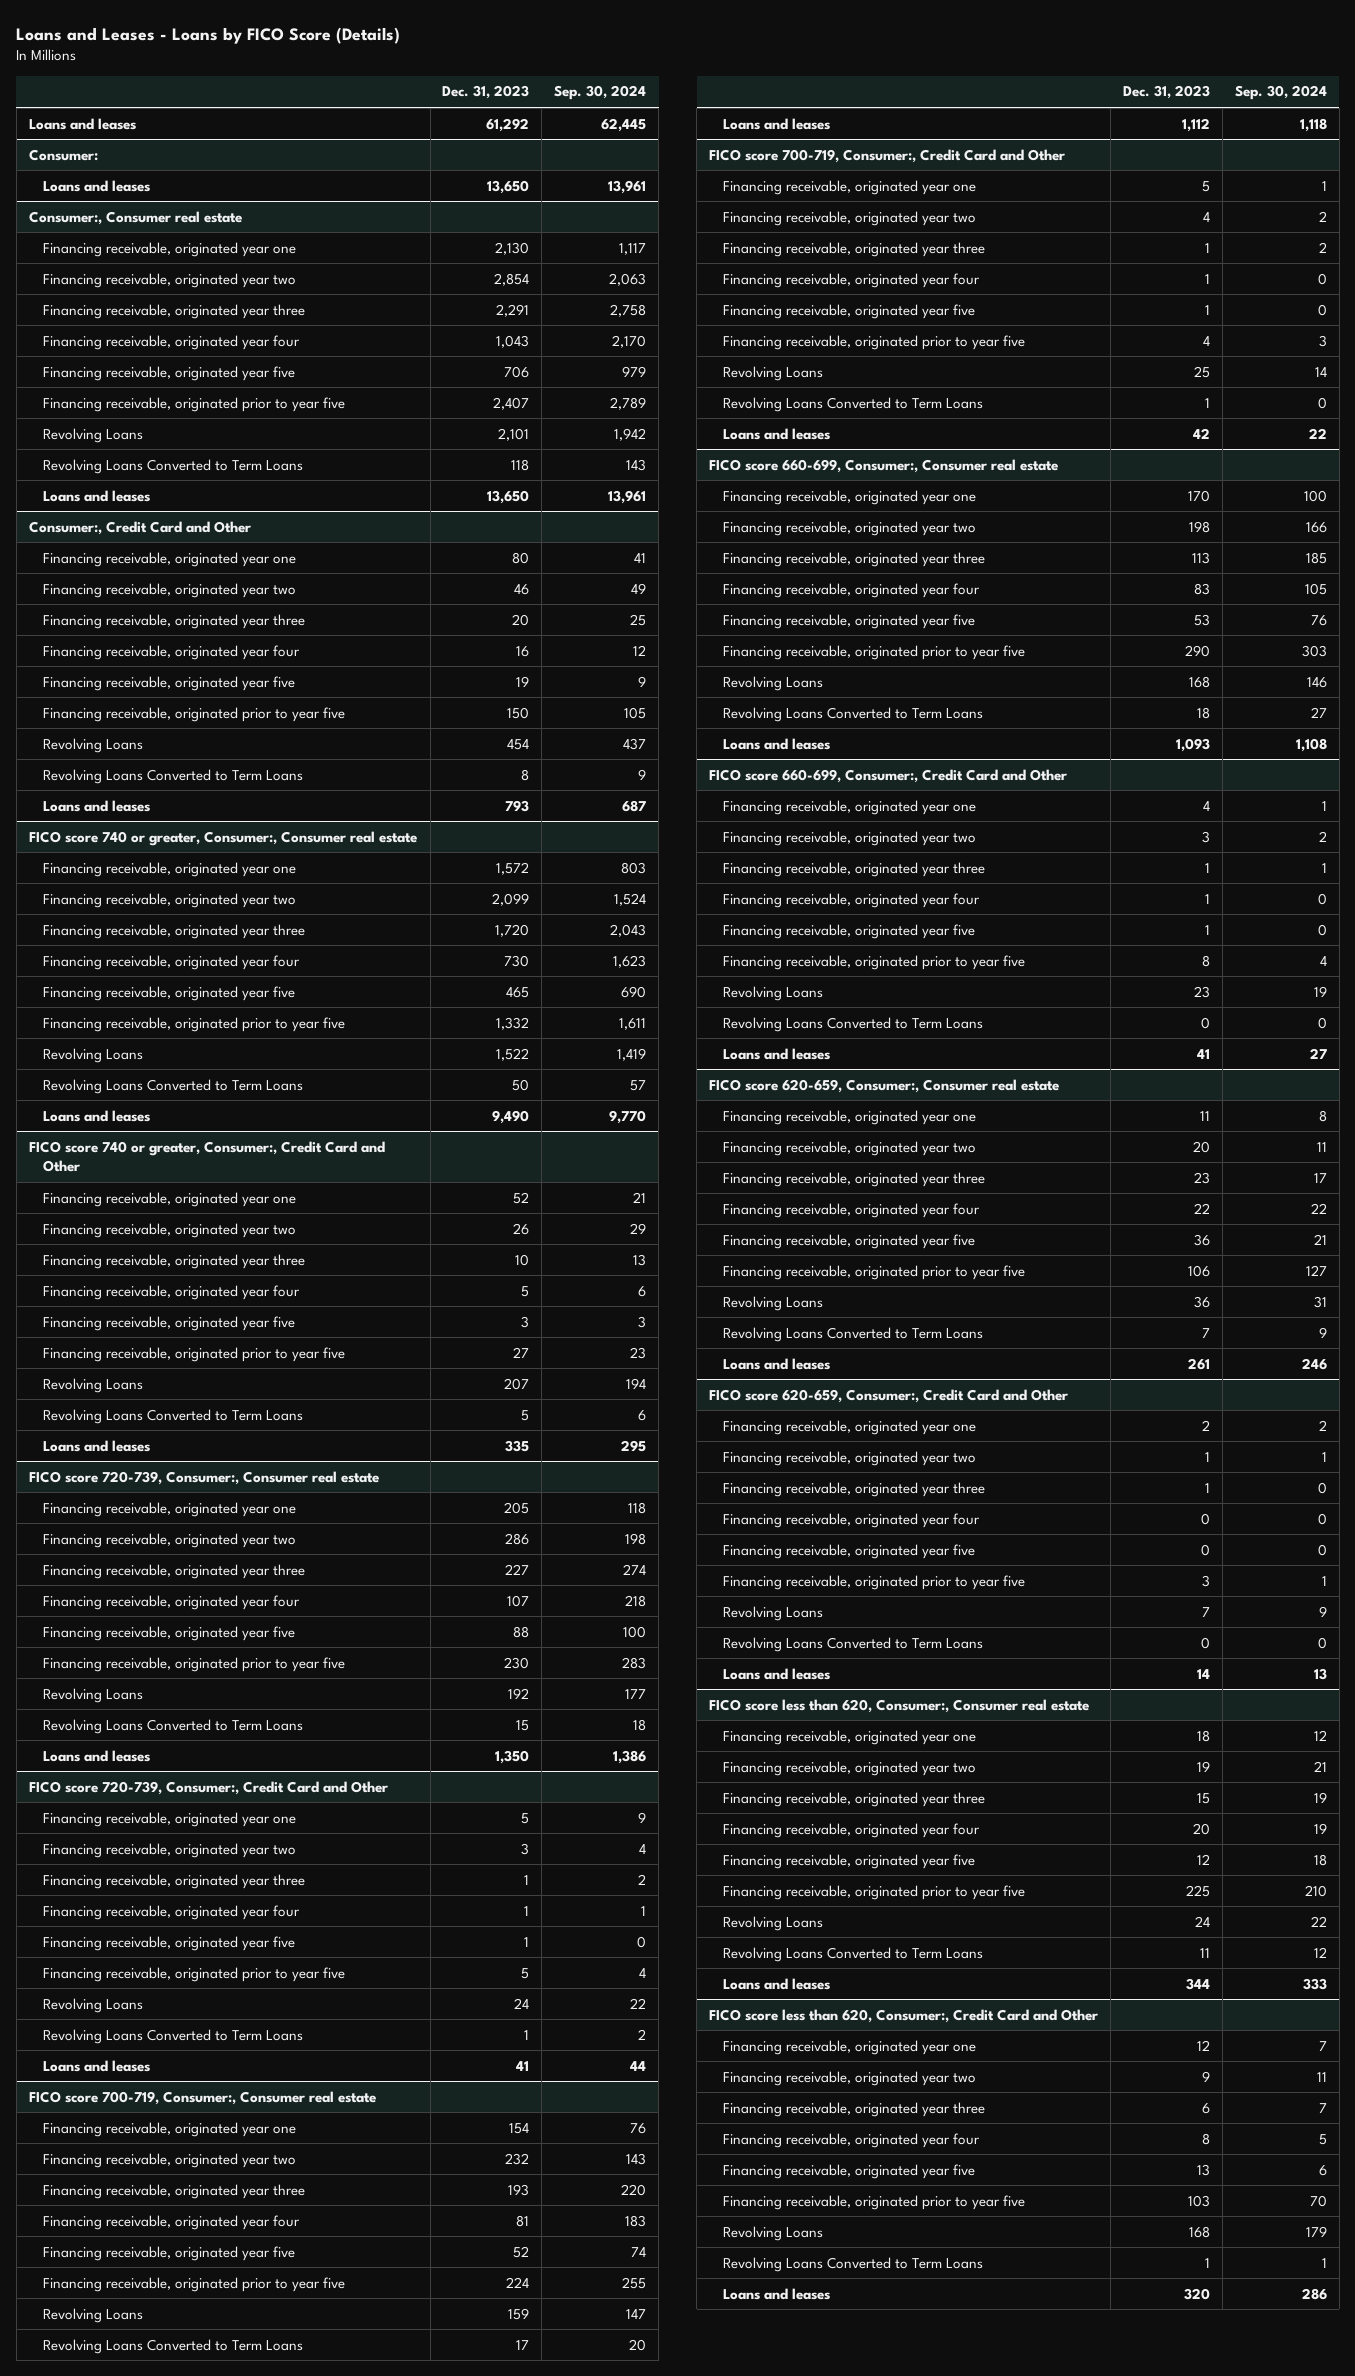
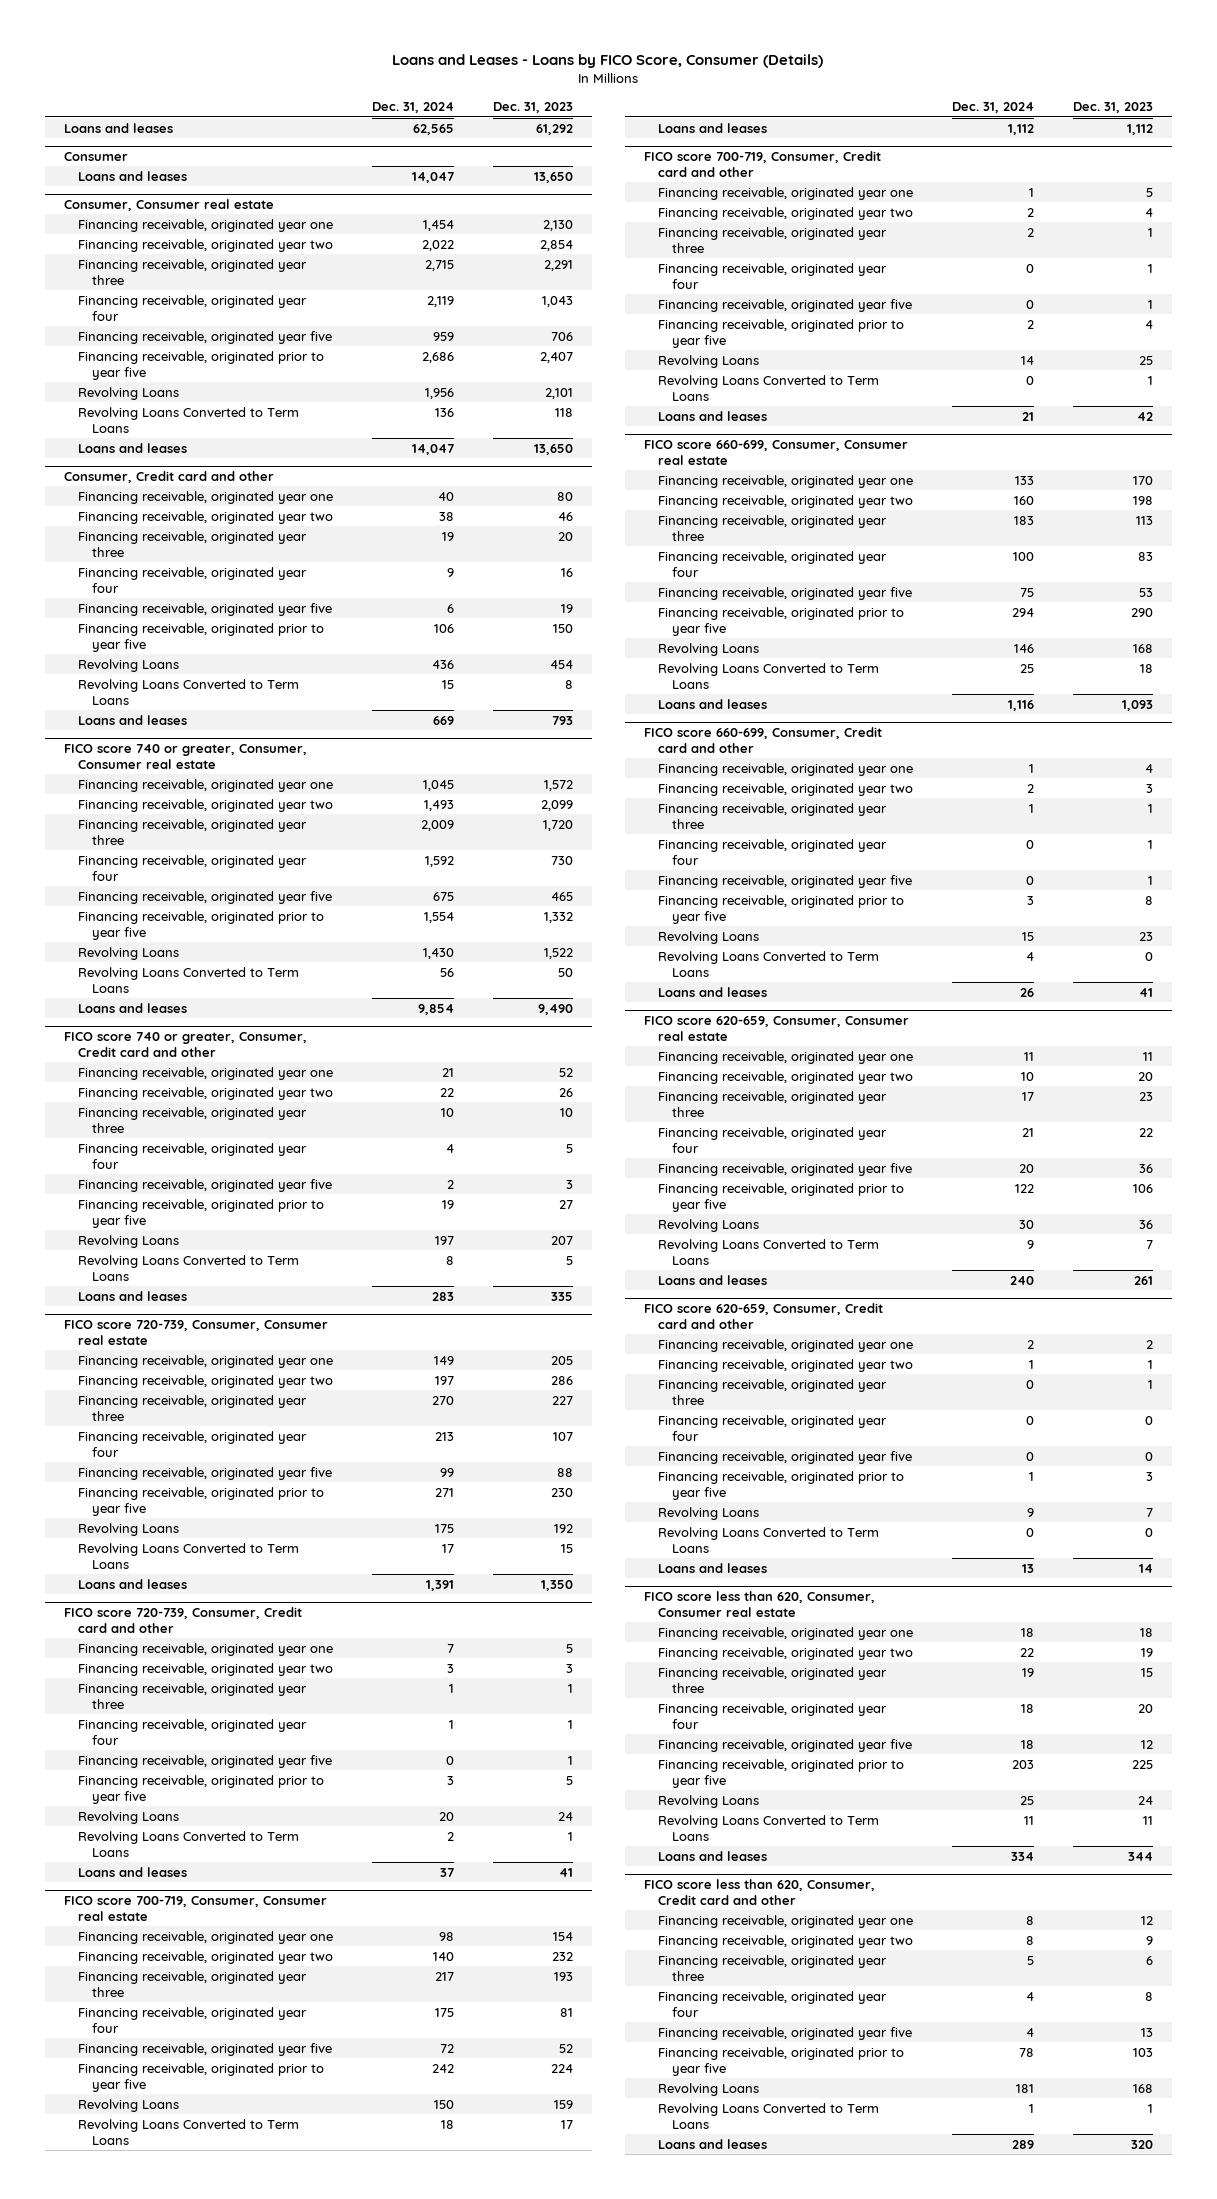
- Loans and Leases - Loans by FICO Score (Details)
+ Loans and Leases - Loans by FICO Score, Consumer (Details)
- | Dec. 31, 2023 | Sep. 30, 2024
+ | Dec. 31, 2024 | Dec. 31, 2023
- Consumer:
+ Consumer
- Consumer:, Consumer real estate
+ Consumer, Consumer real estate
- Consumer:, Credit Card and Other
+ Consumer, Credit card and other
- FICO score 740 or greater, Consumer:, Consumer real estate
+ FICO score 740 or greater, Consumer, Consumer real estate
- FICO score 740 or greater, Consumer:, Credit Card and Other
+ FICO score 740 or greater, Consumer, Credit card and other
- FICO score 720-739, Consumer:, Consumer real estate
+ FICO score 720-739, Consumer, Consumer real estate
- FICO score 720-739, Consumer:, Credit Card and Other
+ FICO score 720-739, Consumer, Credit card and other
- FICO score 700-719, Consumer:, Consumer real estate
+ FICO score 700-719, Consumer, Consumer real estate
- FICO score 700-719, Consumer:, Credit Card and Other
+ FICO score 700-719, Consumer, Credit card and other
- FICO score 660-699, Consumer:, Consumer real estate
+ FICO score 660-699, Consumer, Consumer real estate
- FICO score 660-699, Consumer:, Credit Card and Other
+ FICO score 660-699, Consumer, Credit card and other
- FICO score 620-659, Consumer:, Consumer real estate
+ FICO score 620-659, Consumer, Consumer real estate
- FICO score 620-659, Consumer:, Credit Card and Other
+ FICO score 620-659, Consumer, Credit card and other
- FICO score less than 620, Consumer:, Consumer real estate
+ FICO score less than 620, Consumer, Consumer real estate
- FICO score less than 620, Consumer:, Credit Card and Other
+ FICO score less than 620, Consumer, Credit card and other

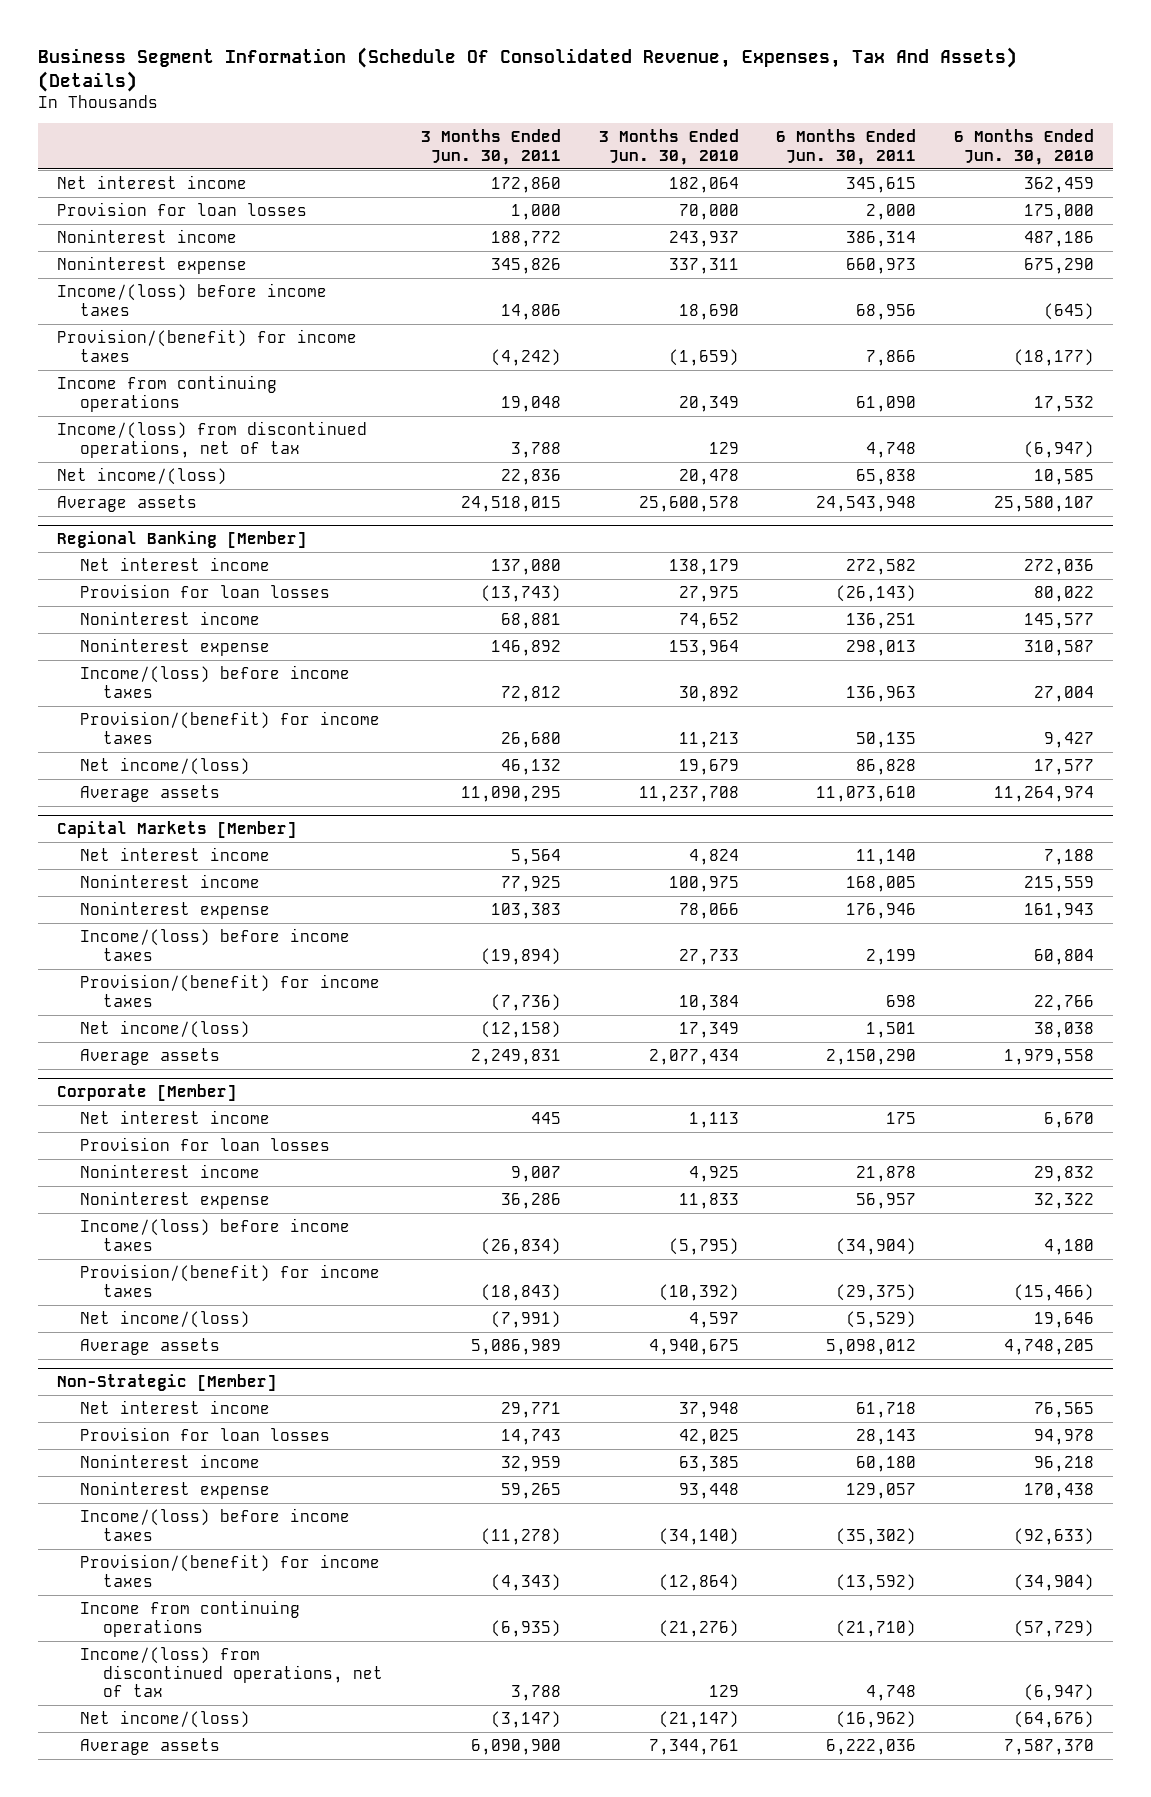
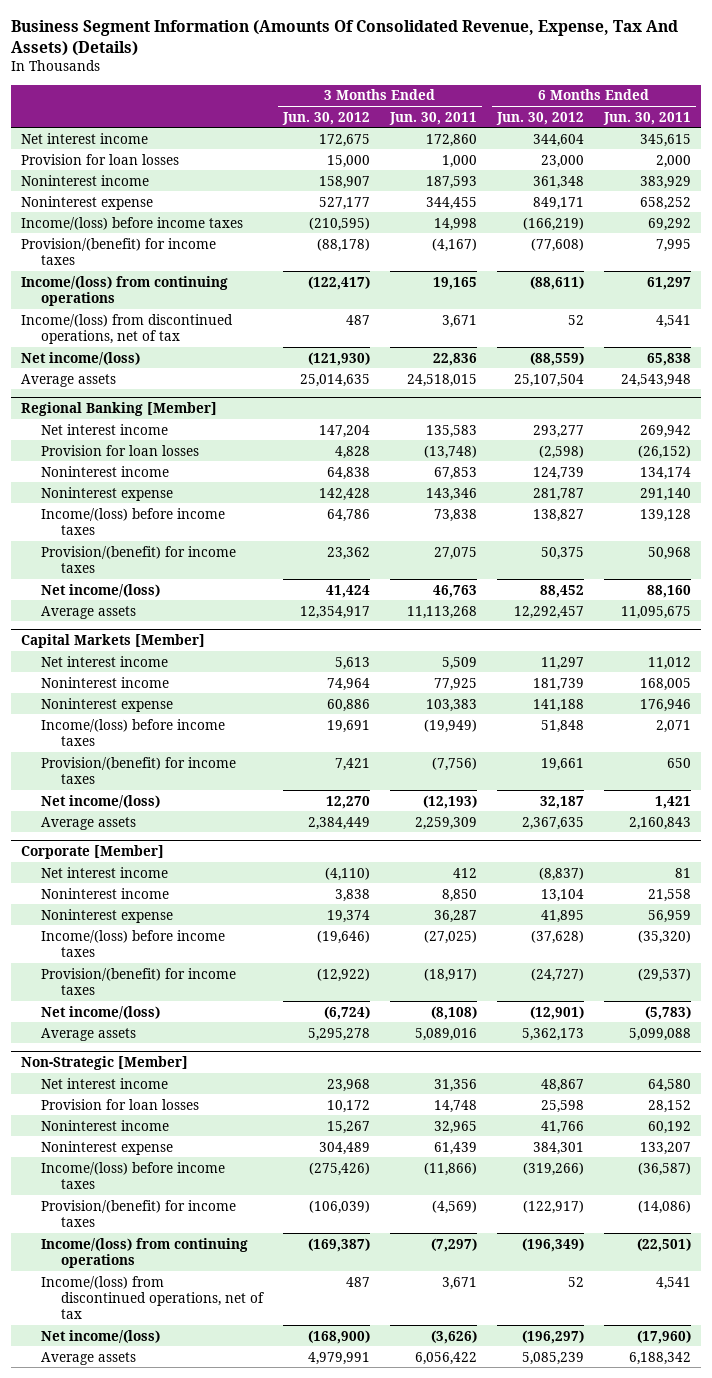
- Business Segment Information (Schedule Of Consolidated Revenue, Expenses, Tax And Assets) (Details)
+ Business Segment Information (Amounts Of Consolidated Revenue, Expense, Tax And Assets) (Details)
- | 3 Months Ended Jun. 30, 2011 | 3 Months Ended Jun. 30, 2010 | 6 Months Ended Jun. 30, 2011 | 6 Months Ended Jun. 30, 2010
+ | 3 Months Ended Jun. 30, 2012 | 3 Months Ended Jun. 30, 2011 | 6 Months Ended Jun. 30, 2012 | 6 Months Ended Jun. 30, 2011
- Noninterest income | 188,772 | 243,937 | 386,314 | 487,186
- Noninterest expense | 345,826 | 337,311 | 660,973 | 675,290
- Income/(loss) before income taxes | 14,806 | 18,690 | 68,956 | (645)
- Provision/(benefit) for income taxes | (4,242) | (1,659) | 7,866 | (18,177)
- Income from continuing operations | 19,048 | 20,349 | 61,090 | 17,532
- Income/(loss) from discontinued operations, net of tax | 3,788 | 129 | 4,748 | (6,947)
+ Noninterest income | 158,907 | 187,593 | 361,348 | 383,929
+ Noninterest expense | 527,177 | 344,455 | 849,171 | 658,252
+ Income/(loss) before income taxes | (210,595) | 14,998 | (166,219) | 69,292
+ Provision/(benefit) for income taxes | (88,178) | (4,167) | (77,608) | 7,995
+ Income/(loss) from continuing operations | (122,417) | 19,165 | (88,611) | 61,297
+ Income/(loss) from discontinued operations, net of tax | 487 | 3,671 | 52 | 4,541
@ Regional Banking [Member]
- Net interest income | 137,080 | 138,179 | 272,582 | 272,036
- Provision for loan losses | (13,743) | 27,975 | (26,143) | 80,022
- Noninterest income | 68,881 | 74,652 | 136,251 | 145,577
- Noninterest expense | 146,892 | 153,964 | 298,013 | 310,587
- Income/(loss) before income taxes | 72,812 | 30,892 | 136,963 | 27,004
- Provision/(benefit) for income taxes | 26,680 | 11,213 | 50,135 | 9,427
- Net income/(loss) | 46,132 | 19,679 | 86,828 | 17,577
- Average assets | 11,090,295 | 11,237,708 | 11,073,610 | 11,264,974
+ Net interest income | 147,204 | 135,583 | 293,277 | 269,942
+ Provision for loan losses | 4,828 | (13,748) | (2,598) | (26,152)
+ Noninterest income | 64,838 | 67,853 | 124,739 | 134,174
+ Noninterest expense | 142,428 | 143,346 | 281,787 | 291,140
+ Income/(loss) before income taxes | 64,786 | 73,838 | 138,827 | 139,128
+ Provision/(benefit) for income taxes | 23,362 | 27,075 | 50,375 | 50,968
+ Net income/(loss) | 41,424 | 46,763 | 88,452 | 88,160
+ Average assets | 12,354,917 | 11,113,268 | 12,292,457 | 11,095,675
@ Capital Markets [Member]
- Net interest income | 5,564 | 4,824 | 11,140 | 7,188
+ Net interest income | 5,613 | 5,509 | 11,297 | 11,012
- Income/(loss) before income taxes | (19,894) | 27,733 | 2,199 | 60,804
- Provision/(benefit) for income taxes | (7,736) | 10,384 | 698 | 22,766
- Net income/(loss) | (12,158) | 17,349 | 1,501 | 38,038
- Average assets | 2,249,831 | 2,077,434 | 2,150,290 | 1,979,558
+ Income/(loss) before income taxes | 19,691 | (19,949) | 51,848 | 2,071
+ Provision/(benefit) for income taxes | 7,421 | (7,756) | 19,661 | 650
+ Net income/(loss) | 12,270 | (12,193) | 32,187 | 1,421
+ Average assets | 2,384,449 | 2,259,309 | 2,367,635 | 2,160,843
@ Corporate [Member]
- Net interest income | 445 | 1,113 | 175 | 6,670
- Provision for loan losses
- Noninterest income | 9,007 | 4,925 | 21,878 | 29,832
- Noninterest expense | 36,286 | 11,833 | 56,957 | 32,322
- Income/(loss) before income taxes | (26,834) | (5,795) | (34,904) | 4,180
- Provision/(benefit) for income taxes | (18,843) | (10,392) | (29,375) | (15,466)
- Net income/(loss) | (7,991) | 4,597 | (5,529) | 19,646
- Average assets | 5,086,989 | 4,940,675 | 5,098,012 | 4,748,205
+ Net interest income | (4,110) | 412 | (8,837) | 81
+ Noninterest income | 3,838 | 8,850 | 13,104 | 21,558
+ Noninterest expense | 19,374 | 36,287 | 41,895 | 56,959
+ Income/(loss) before income taxes | (19,646) | (27,025) | (37,628) | (35,320)
+ Provision/(benefit) for income taxes | (12,922) | (18,917) | (24,727) | (29,537)
+ Net income/(loss) | (6,724) | (8,108) | (12,901) | (5,783)
+ Average assets | 5,295,278 | 5,089,016 | 5,362,173 | 5,099,088
@ Non-Strategic [Member]
- Net interest income | 29,771 | 37,948 | 61,718 | 76,565
- Provision for loan losses | 14,743 | 42,025 | 28,143 | 94,978
- Noninterest income | 32,959 | 63,385 | 60,180 | 96,218
- Noninterest expense | 59,265 | 93,448 | 129,057 | 170,438
- Income/(loss) before income taxes | (11,278) | (34,140) | (35,302) | (92,633)
- Provision/(benefit) for income taxes | (4,343) | (12,864) | (13,592) | (34,904)
- Income from continuing operations | (6,935) | (21,276) | (21,710) | (57,729)
- Income/(loss) from discontinued operations, net of tax | 3,788 | 129 | 4,748 | (6,947)
- Net income/(loss) | (3,147) | (21,147) | (16,962) | (64,676)
- Average assets | 6,090,900 | 7,344,761 | 6,222,036 | 7,587,370
+ Net interest income | 23,968 | 31,356 | 48,867 | 64,580
+ Provision for loan losses | 10,172 | 14,748 | 25,598 | 28,152
+ Noninterest income | 15,267 | 32,965 | 41,766 | 60,192
+ Noninterest expense | 304,489 | 61,439 | 384,301 | 133,207
+ Income/(loss) before income taxes | (275,426) | (11,866) | (319,266) | (36,587)
+ Provision/(benefit) for income taxes | (106,039) | (4,569) | (122,917) | (14,086)
+ Income/(loss) from continuing operations | (169,387) | (7,297) | (196,349) | (22,501)
+ Income/(loss) from discontinued operations, net of tax | 487 | 3,671 | 52 | 4,541
+ Net income/(loss) | (168,900) | (3,626) | (196,297) | (17,960)
+ Average assets | 4,979,991 | 6,056,422 | 5,085,239 | 6,188,342

